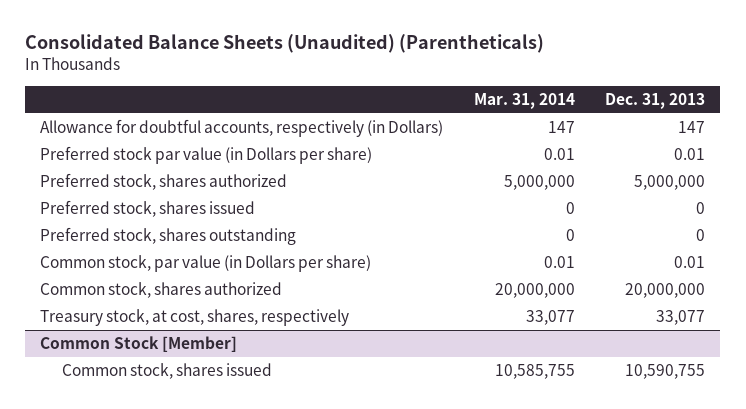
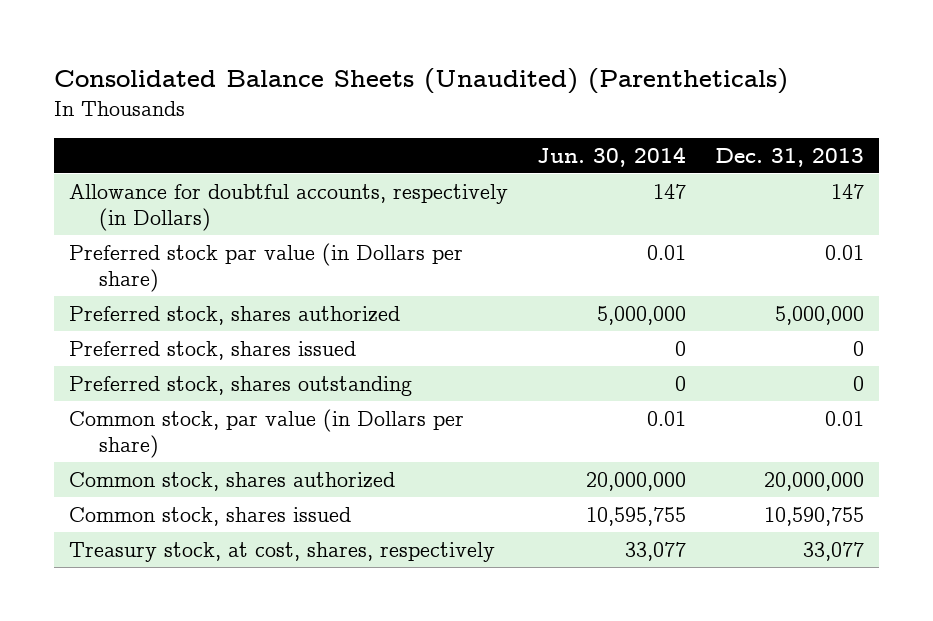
- | Mar. 31, 2014 | Dec. 31, 2013
+ | Jun. 30, 2014 | Dec. 31, 2013
- Common Stock [Member]
moved down: Treasury stock, at cost, shares, respectively | 33,077 | 33,077

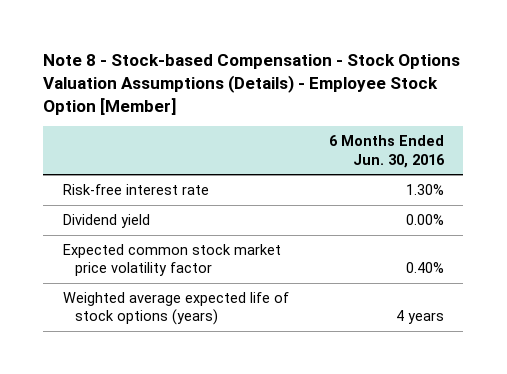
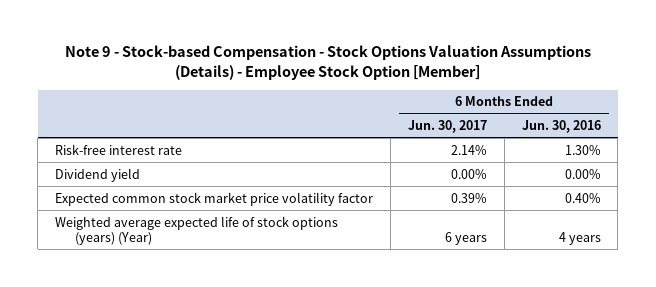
- Note 8 - Stock-based Compensation - Stock Options Valuation Assumptions (Details) - Employee Stock Option [Member]
+ Note 9 - Stock-based Compensation - Stock Options Valuation Assumptions (Details) - Employee Stock Option [Member]
- | 6 Months Ended Jun. 30, 2016
+ | 6 Months Ended Jun. 30, 2017 | 6 Months Ended Jun. 30, 2016
- Weighted average expected life of stock options (years) | 4 years
+ Weighted average expected life of stock options (years) (Year) | 6 years | 4 years

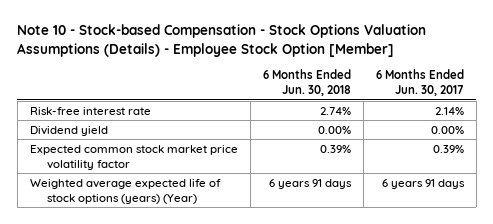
- Note 9 - Stock-based Compensation - Stock Options Valuation Assumptions (Details) - Employee Stock Option [Member]
+ Note 10 - Stock-based Compensation - Stock Options Valuation Assumptions (Details) - Employee Stock Option [Member]
- | 6 Months Ended Jun. 30, 2017 | 6 Months Ended Jun. 30, 2016
+ | 6 Months Ended Jun. 30, 2018 | 6 Months Ended Jun. 30, 2017
- Weighted average expected life of stock options (years) (Year) | 6 years | 4 years
+ Weighted average expected life of stock options (years) (Year) | 6 years 91 days | 6 years 91 days

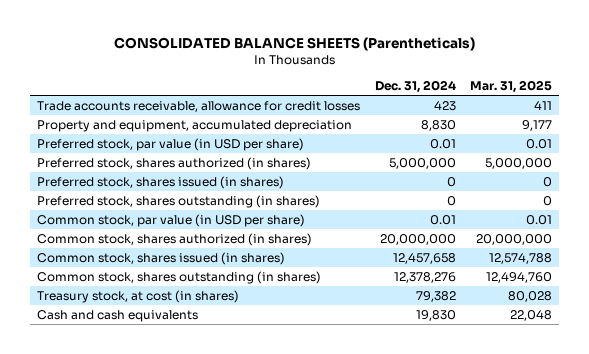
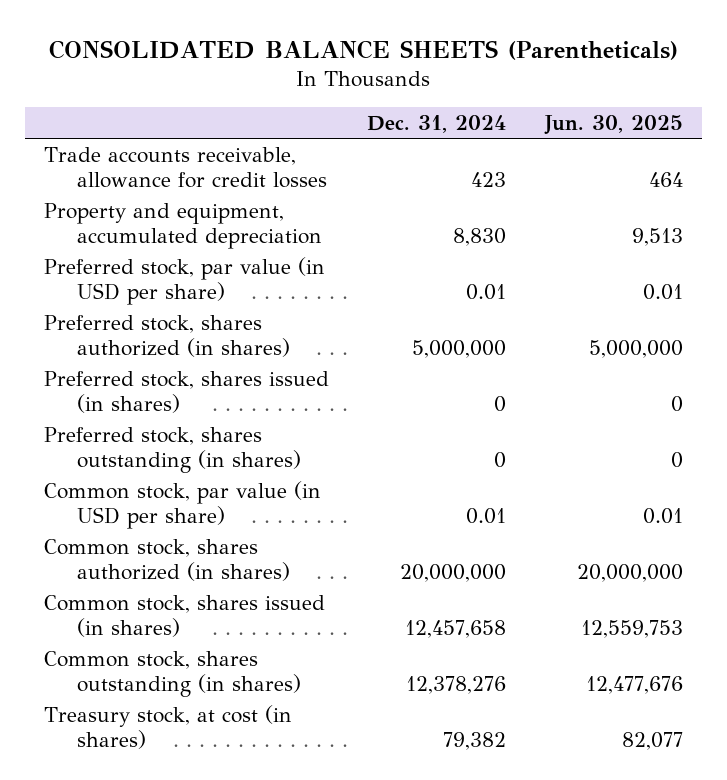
- | Dec. 31, 2024 | Mar. 31, 2025
+ | Dec. 31, 2024 | Jun. 30, 2025
- Cash and cash equivalents | 19,830 | 22,048

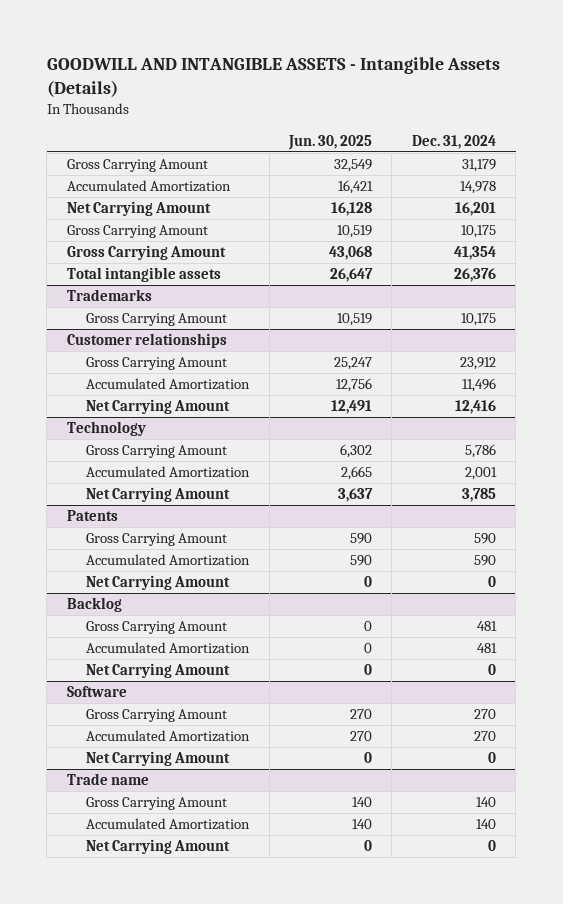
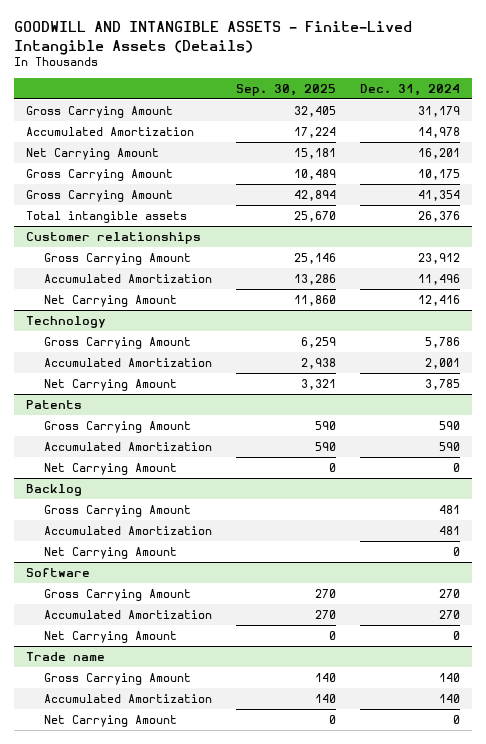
- GOODWILL AND INTANGIBLE ASSETS - Intangible Assets (Details)
+ GOODWILL AND INTANGIBLE ASSETS - Finite-Lived Intangible Assets (Details)
- | Jun. 30, 2025 | Dec. 31, 2024
+ | Sep. 30, 2025 | Dec. 31, 2024
- Trademarks
- Gross Carrying Amount | 10,519 | 10,175

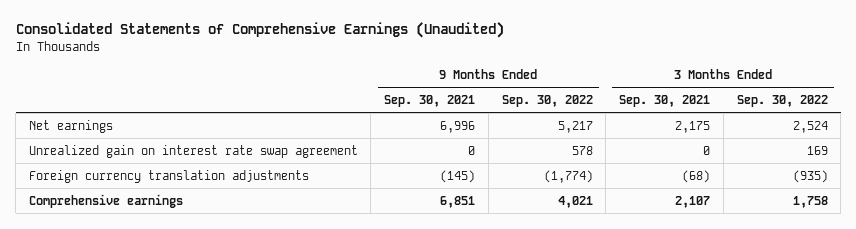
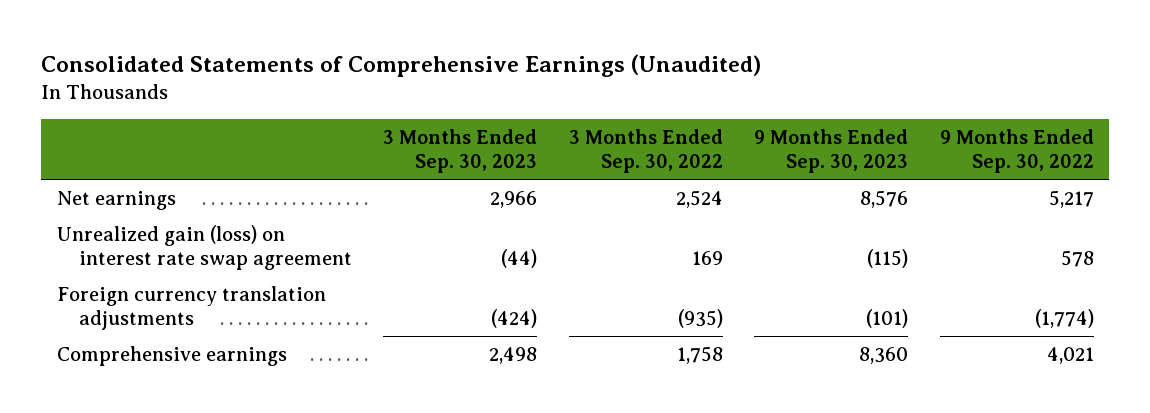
- | 9 Months Ended Sep. 30, 2021 | 9 Months Ended Sep. 30, 2022 | 3 Months Ended Sep. 30, 2021 | 3 Months Ended Sep. 30, 2022
+ | 3 Months Ended Sep. 30, 2023 | 3 Months Ended Sep. 30, 2022 | 9 Months Ended Sep. 30, 2023 | 9 Months Ended Sep. 30, 2022
- Unrealized gain on interest rate swap agreement | 0 | 578 | 0 | 169
+ Unrealized gain (loss) on interest rate swap agreement | (44) | 169 | (115) | 578

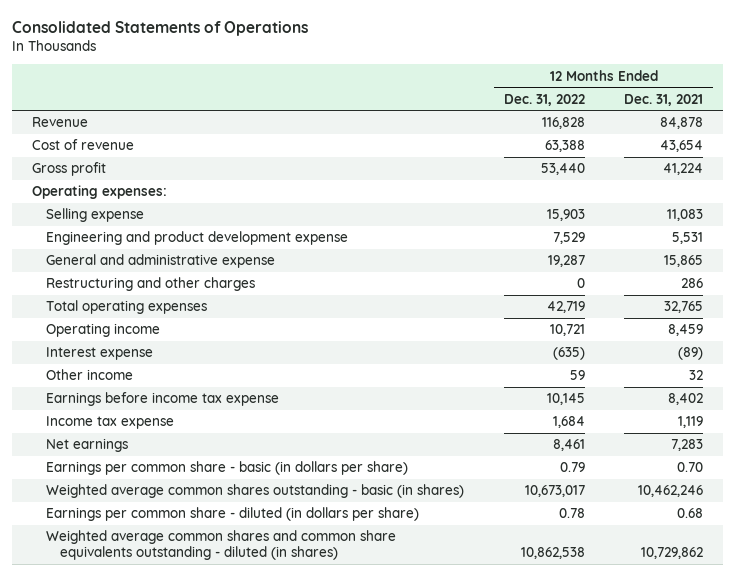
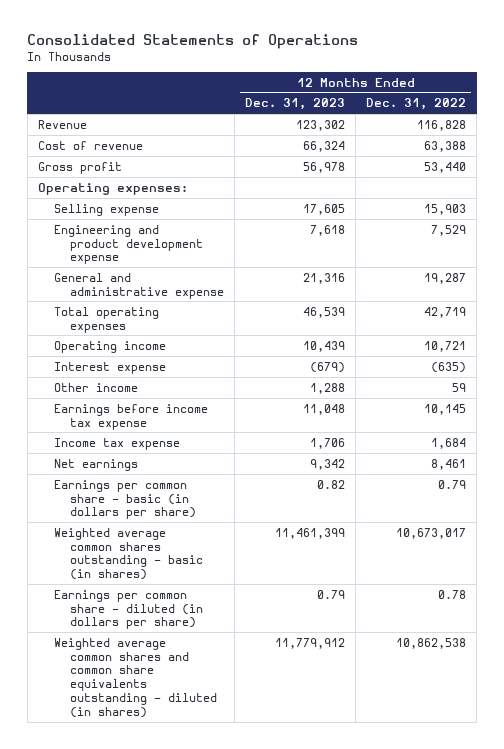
- | 12 Months Ended Dec. 31, 2022 | 12 Months Ended Dec. 31, 2021
+ | 12 Months Ended Dec. 31, 2023 | 12 Months Ended Dec. 31, 2022
- Restructuring and other charges | 0 | 286

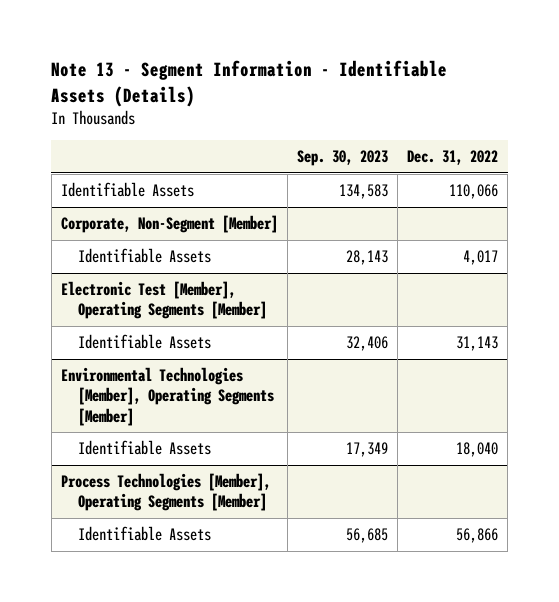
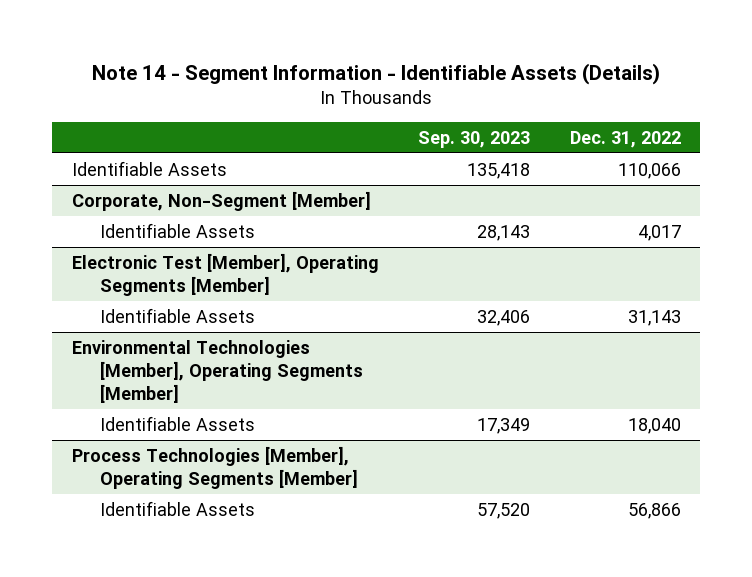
- Note 13 - Segment Information - Identifiable Assets (Details)
+ Note 14 - Segment Information - Identifiable Assets (Details)
- Identifiable Assets | 134,583 | 110,066
+ Identifiable Assets | 135,418 | 110,066
@ Process Technologies [Member], Operating Segments [Member]
- Identifiable Assets | 56,685 | 56,866
+ Identifiable Assets | 57,520 | 56,866

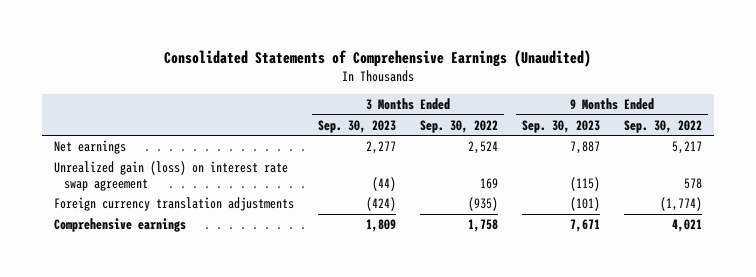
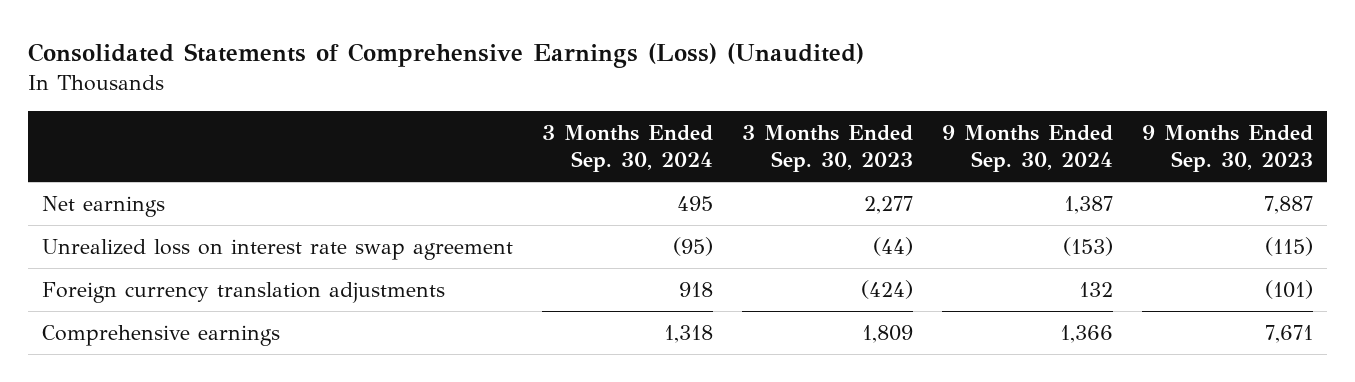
- Consolidated Statements of Comprehensive Earnings (Unaudited)
+ Consolidated Statements of Comprehensive Earnings (Loss) (Unaudited)
- | 3 Months Ended Sep. 30, 2023 | 3 Months Ended Sep. 30, 2022 | 9 Months Ended Sep. 30, 2023 | 9 Months Ended Sep. 30, 2022
+ | 3 Months Ended Sep. 30, 2024 | 3 Months Ended Sep. 30, 2023 | 9 Months Ended Sep. 30, 2024 | 9 Months Ended Sep. 30, 2023
- Unrealized gain (loss) on interest rate swap agreement | (44) | 169 | (115) | 578
+ Unrealized loss on interest rate swap agreement | (95) | (44) | (153) | (115)

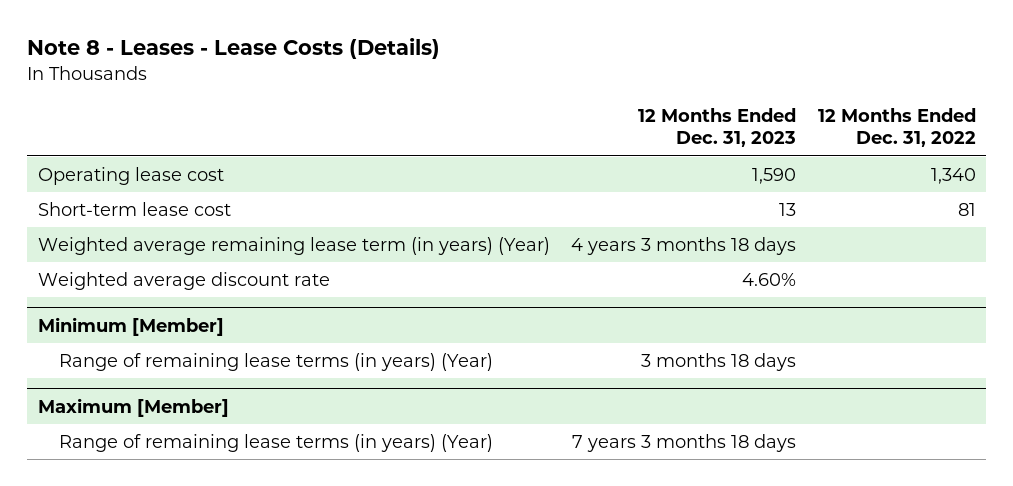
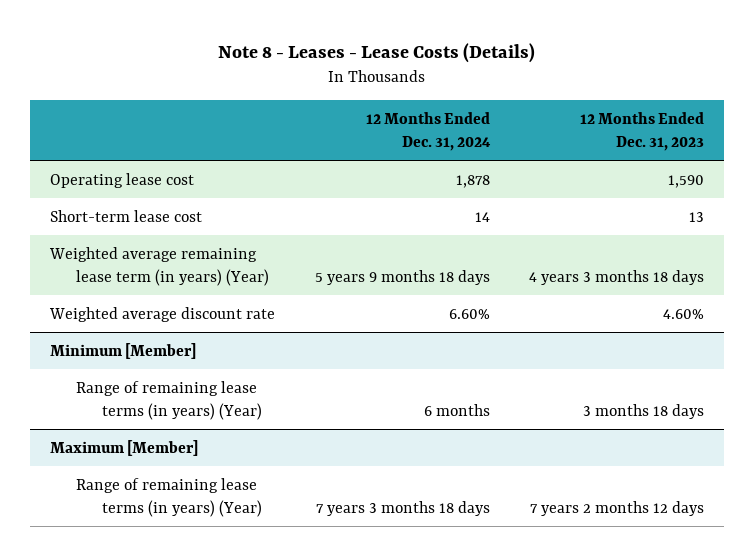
- | 12 Months Ended Dec. 31, 2023 | 12 Months Ended Dec. 31, 2022
+ | 12 Months Ended Dec. 31, 2024 | 12 Months Ended Dec. 31, 2023
@ Maximum [Member]
- Range of remaining lease terms (in years) (Year) | 7 years 3 months 18 days |
+ Range of remaining lease terms (in years) (Year) | 7 years 3 months 18 days | 7 years 2 months 12 days

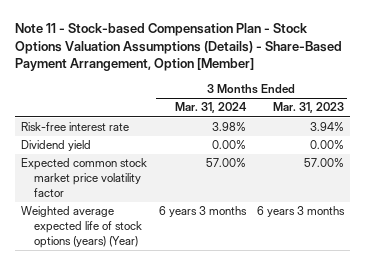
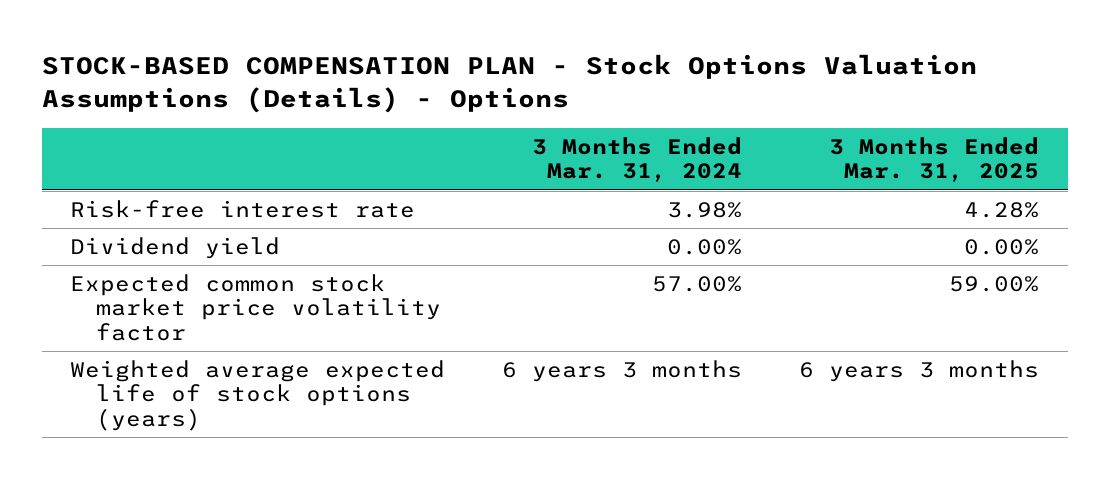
- Note 11 - Stock-based Compensation Plan - Stock Options Valuation Assumptions (Details) - Share-Based Payment Arrangement, Option [Member]
+ STOCK-BASED COMPENSATION PLAN - Stock Options Valuation Assumptions (Details) - Options
- | 3 Months Ended Mar. 31, 2024 | 3 Months Ended Mar. 31, 2023
+ | 3 Months Ended Mar. 31, 2024 | 3 Months Ended Mar. 31, 2025
- Weighted average expected life of stock options (years) (Year) | 6 years 3 months | 6 years 3 months
+ Weighted average expected life of stock options (years) | 6 years 3 months | 6 years 3 months

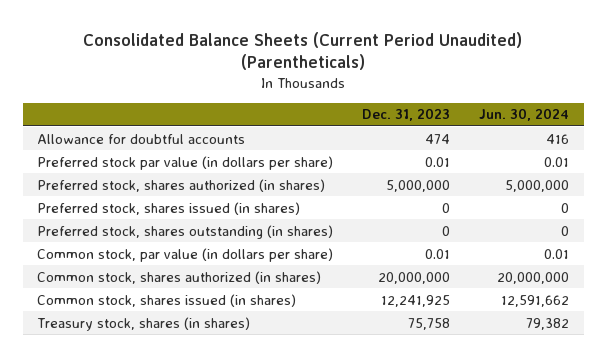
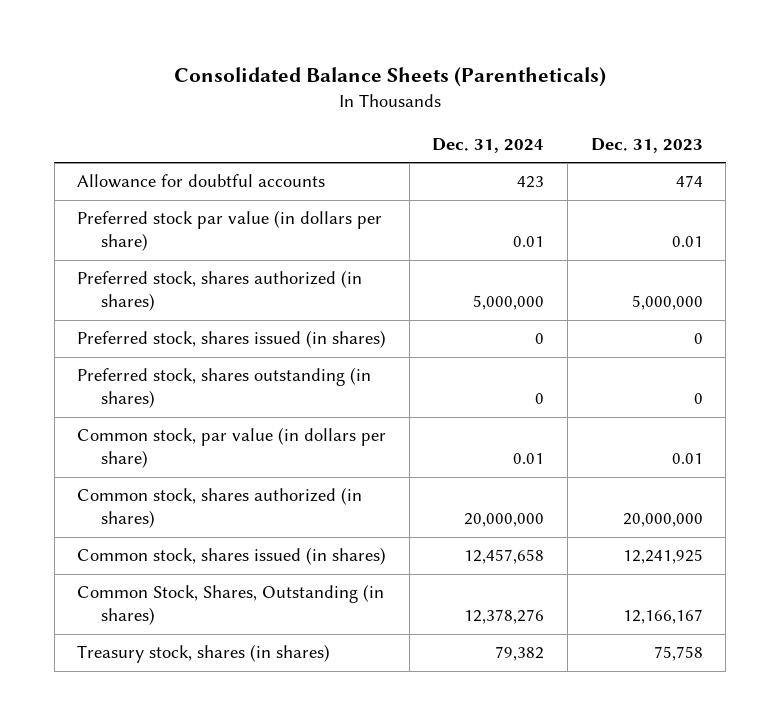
- Consolidated Balance Sheets (Current Period Unaudited) (Parentheticals)
+ Consolidated Balance Sheets (Parentheticals)
- | Dec. 31, 2023 | Jun. 30, 2024
+ | Dec. 31, 2024 | Dec. 31, 2023
+ Common Stock, Shares, Outstanding (in shares) | 12,378,276 | 12,166,167

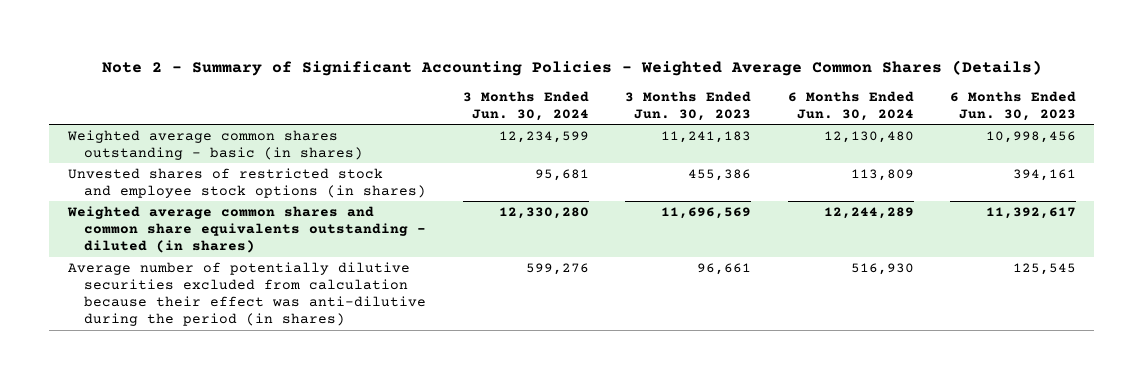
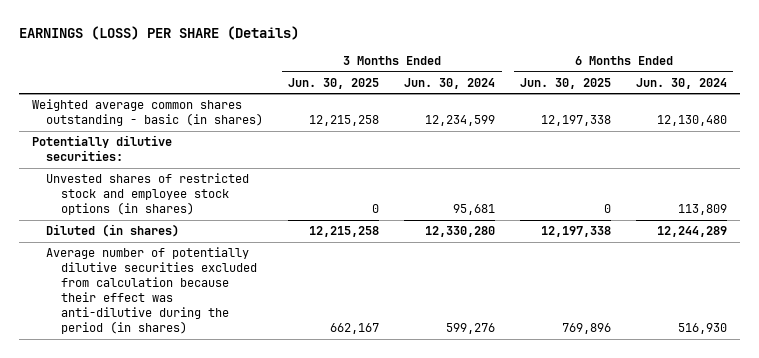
- Note 2 - Summary of Significant Accounting Policies - Weighted Average Common Shares (Details)
+ EARNINGS (LOSS) PER SHARE (Details)
- | 3 Months Ended Jun. 30, 2024 | 3 Months Ended Jun. 30, 2023 | 6 Months Ended Jun. 30, 2024 | 6 Months Ended Jun. 30, 2023
+ | 3 Months Ended Jun. 30, 2025 | 3 Months Ended Jun. 30, 2024 | 6 Months Ended Jun. 30, 2025 | 6 Months Ended Jun. 30, 2024
+ Potentially dilutive securities:
- Weighted average common shares and common share equivalents outstanding - diluted (in shares) | 12,330,280 | 11,696,569 | 12,244,289 | 11,392,617
+ Diluted (in shares) | 12,215,258 | 12,330,280 | 12,197,338 | 12,244,289

